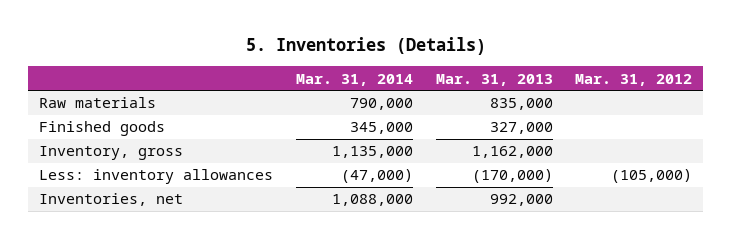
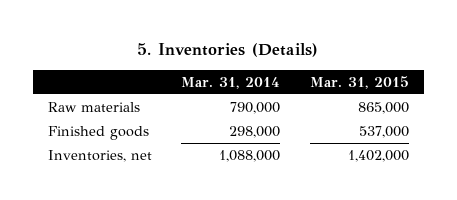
- | Mar. 31, 2014 | Mar. 31, 2013 | Mar. 31, 2012
+ | Mar. 31, 2014 | Mar. 31, 2015
- Finished goods | 345,000 | 327,000 |
- Inventory, gross | 1,135,000 | 1,162,000 |
- Less: inventory allowances | (47,000) | (170,000) | (105,000)
+ Finished goods | 298,000 | 537,000

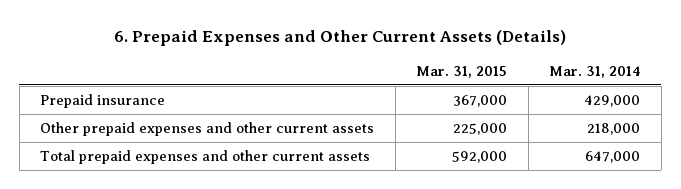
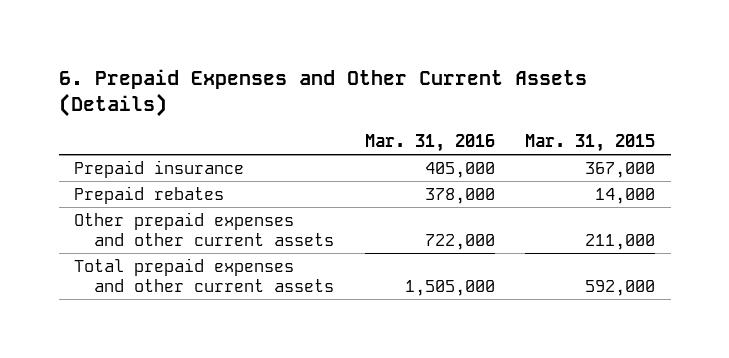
- | Mar. 31, 2015 | Mar. 31, 2014
+ | Mar. 31, 2016 | Mar. 31, 2015
- Other prepaid expenses and other current assets | 225,000 | 218,000
+ Prepaid rebates | 378,000 | 14,000
+ Other prepaid expenses and other current assets | 722,000 | 211,000

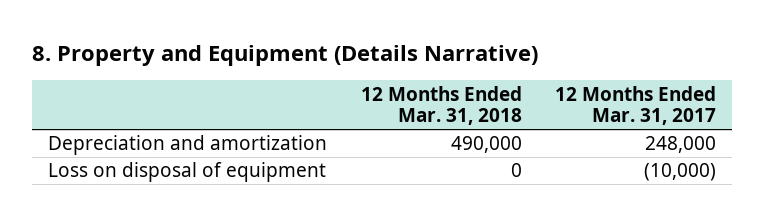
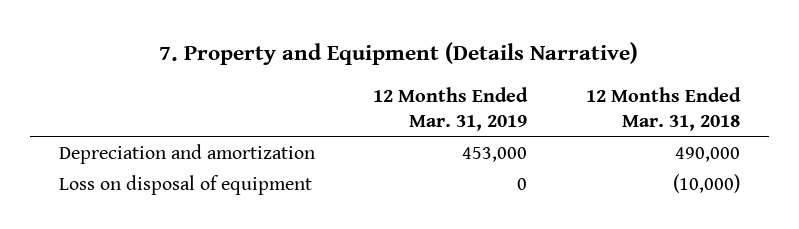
- 8. Property and Equipment (Details Narrative)
+ 7. Property and Equipment (Details Narrative)
- | 12 Months Ended Mar. 31, 2018 | 12 Months Ended Mar. 31, 2017
+ | 12 Months Ended Mar. 31, 2019 | 12 Months Ended Mar. 31, 2018
- Loss on disposal of equipment | 0 | (10,000)
+ Loss on disposal of equipment | 0 | (10,000)

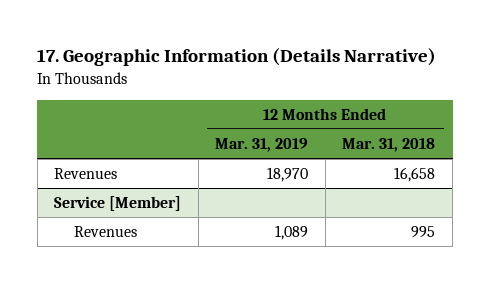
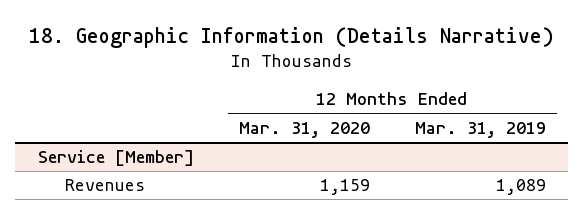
- 17. Geographic Information (Details Narrative)
+ 18. Geographic Information (Details Narrative)
- | 12 Months Ended Mar. 31, 2019 | 12 Months Ended Mar. 31, 2018
+ | 12 Months Ended Mar. 31, 2020 | 12 Months Ended Mar. 31, 2019
- Revenues | 18,970 | 16,658

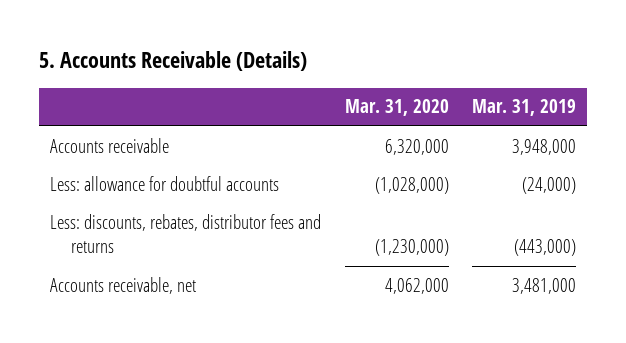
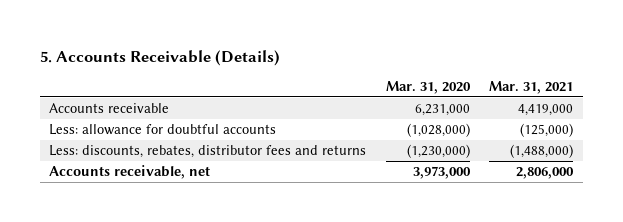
- | Mar. 31, 2020 | Mar. 31, 2019
+ | Mar. 31, 2020 | Mar. 31, 2021
- Accounts receivable | 6,320,000 | 3,948,000
+ Accounts receivable | 6,231,000 | 4,419,000
- Accounts receivable, net | 4,062,000 | 3,481,000
+ Accounts receivable, net | 3,973,000 | 2,806,000

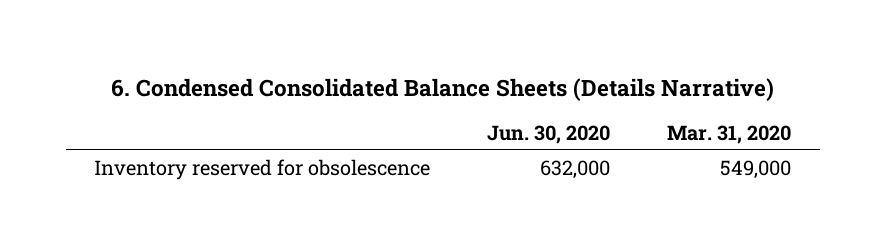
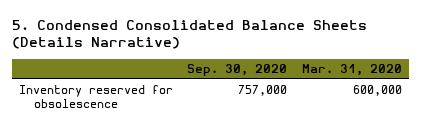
- 6. Condensed Consolidated Balance Sheets (Details Narrative)
+ 5. Condensed Consolidated Balance Sheets (Details Narrative)
- | Jun. 30, 2020 | Mar. 31, 2020
+ | Sep. 30, 2020 | Mar. 31, 2020
- Inventory reserved for obsolescence | 632,000 | 549,000
+ Inventory reserved for obsolescence | 757,000 | 600,000

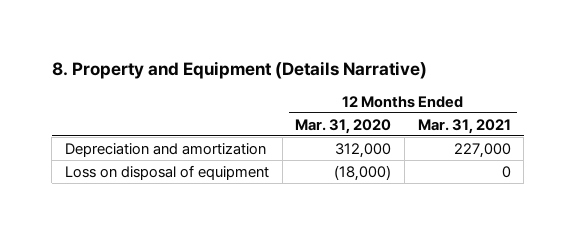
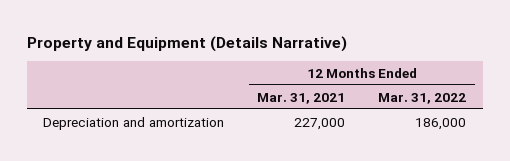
- 8. Property and Equipment (Details Narrative)
+ Property and Equipment (Details Narrative)
- | 12 Months Ended Mar. 31, 2020 | 12 Months Ended Mar. 31, 2021
+ | 12 Months Ended Mar. 31, 2021 | 12 Months Ended Mar. 31, 2022
- Loss on disposal of equipment | (18,000) | 0

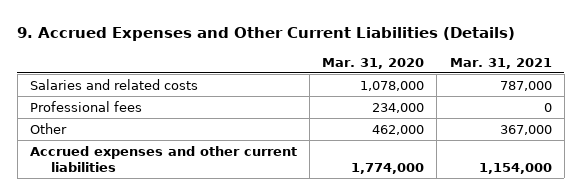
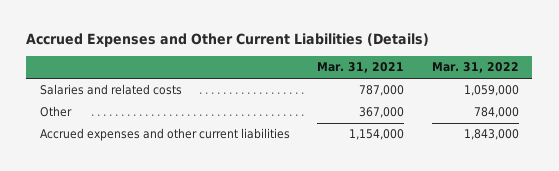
- 9. Accrued Expenses and Other Current Liabilities (Details)
+ Accrued Expenses and Other Current Liabilities (Details)
- | Mar. 31, 2020 | Mar. 31, 2021
+ | Mar. 31, 2021 | Mar. 31, 2022
- Professional fees | 234,000 | 0

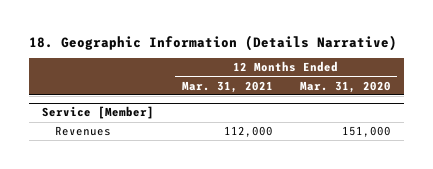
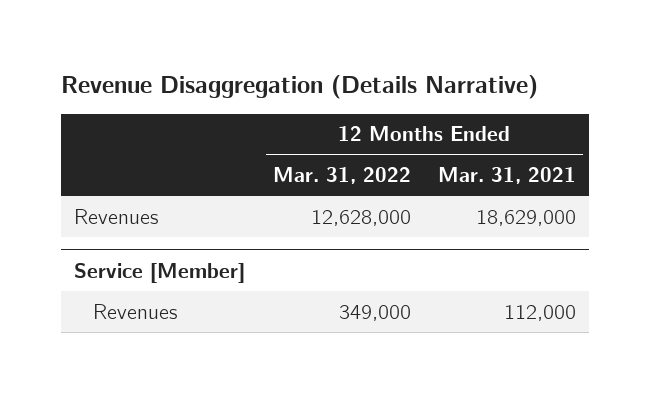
- 18. Geographic Information (Details Narrative)
+ Revenue Disaggregation (Details Narrative)
- | 12 Months Ended Mar. 31, 2021 | 12 Months Ended Mar. 31, 2020
+ | 12 Months Ended Mar. 31, 2022 | 12 Months Ended Mar. 31, 2021
+ Revenues | 12,628,000 | 18,629,000

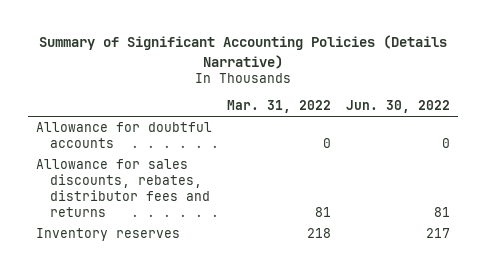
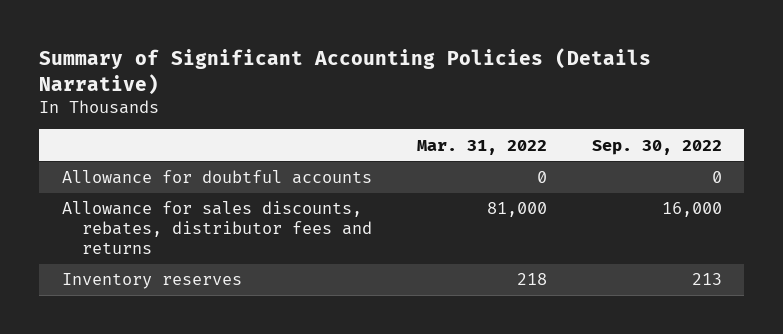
- | Mar. 31, 2022 | Jun. 30, 2022
+ | Mar. 31, 2022 | Sep. 30, 2022
- Allowance for sales discounts, rebates, distributor fees and returns | 81 | 81
+ Allowance for sales discounts, rebates, distributor fees and returns | 81,000 | 16,000

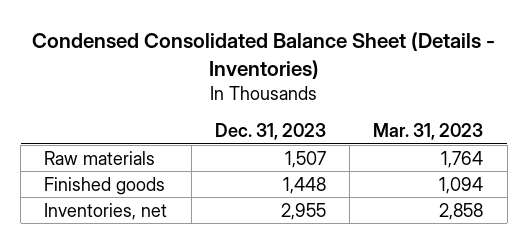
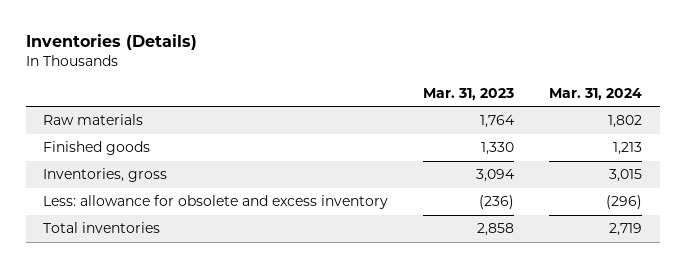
- Condensed Consolidated Balance Sheet (Details - Inventories)
+ Inventories (Details)
- | Dec. 31, 2023 | Mar. 31, 2023
+ | Mar. 31, 2023 | Mar. 31, 2024
- Finished goods | 1,448 | 1,094
- Inventories, net | 2,955 | 2,858
+ Finished goods | 1,330 | 1,213
+ Inventories, gross | 3,094 | 3,015
+ Less: allowance for obsolete and excess inventory | (236) | (296)
+ Total inventories | 2,858 | 2,719

